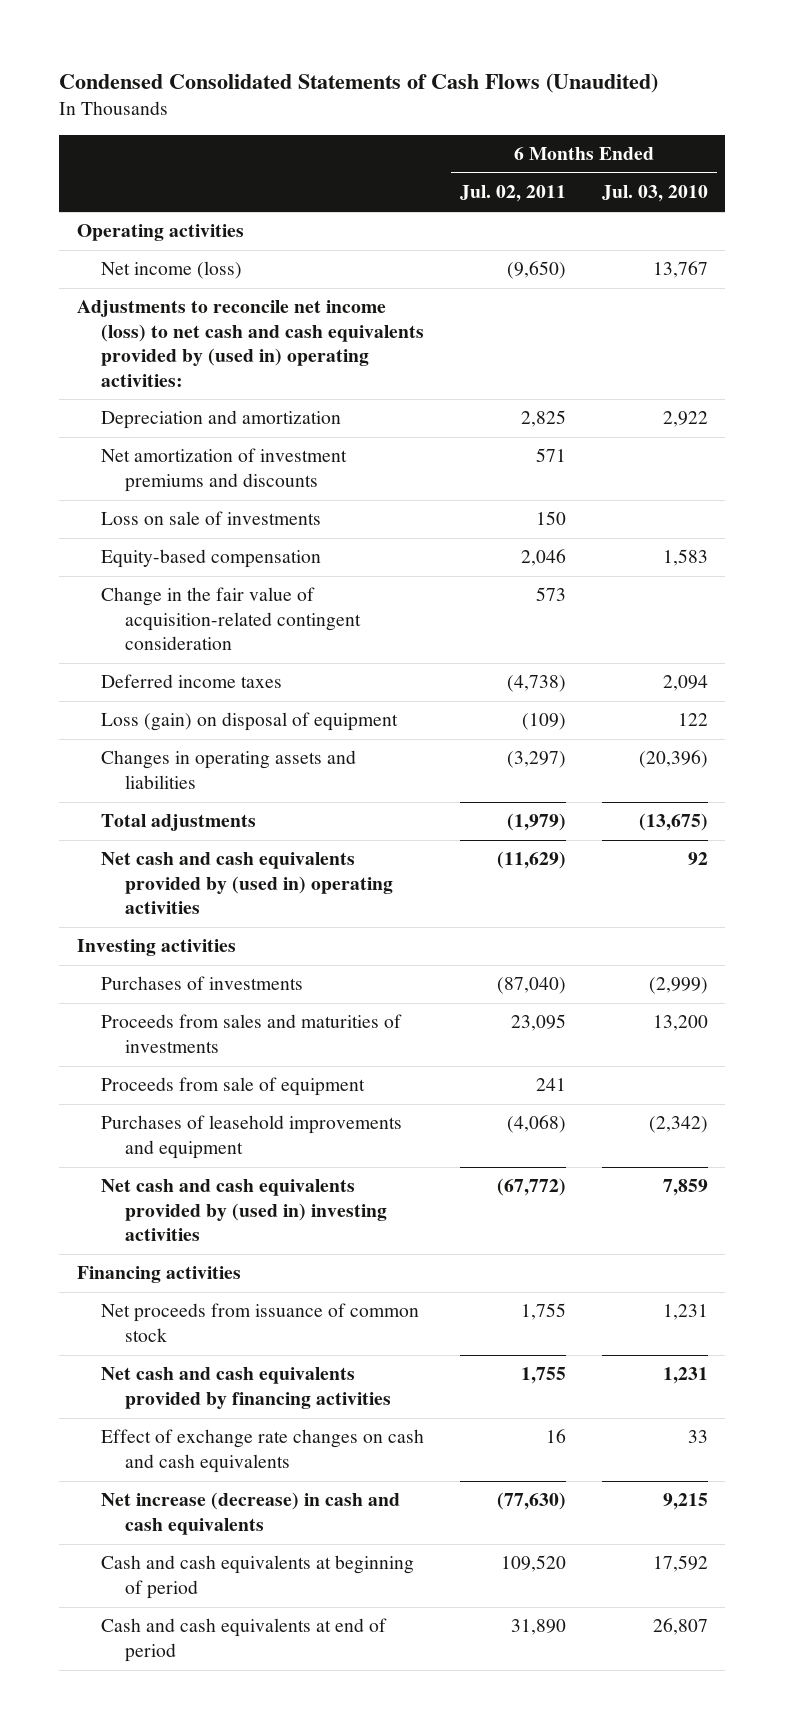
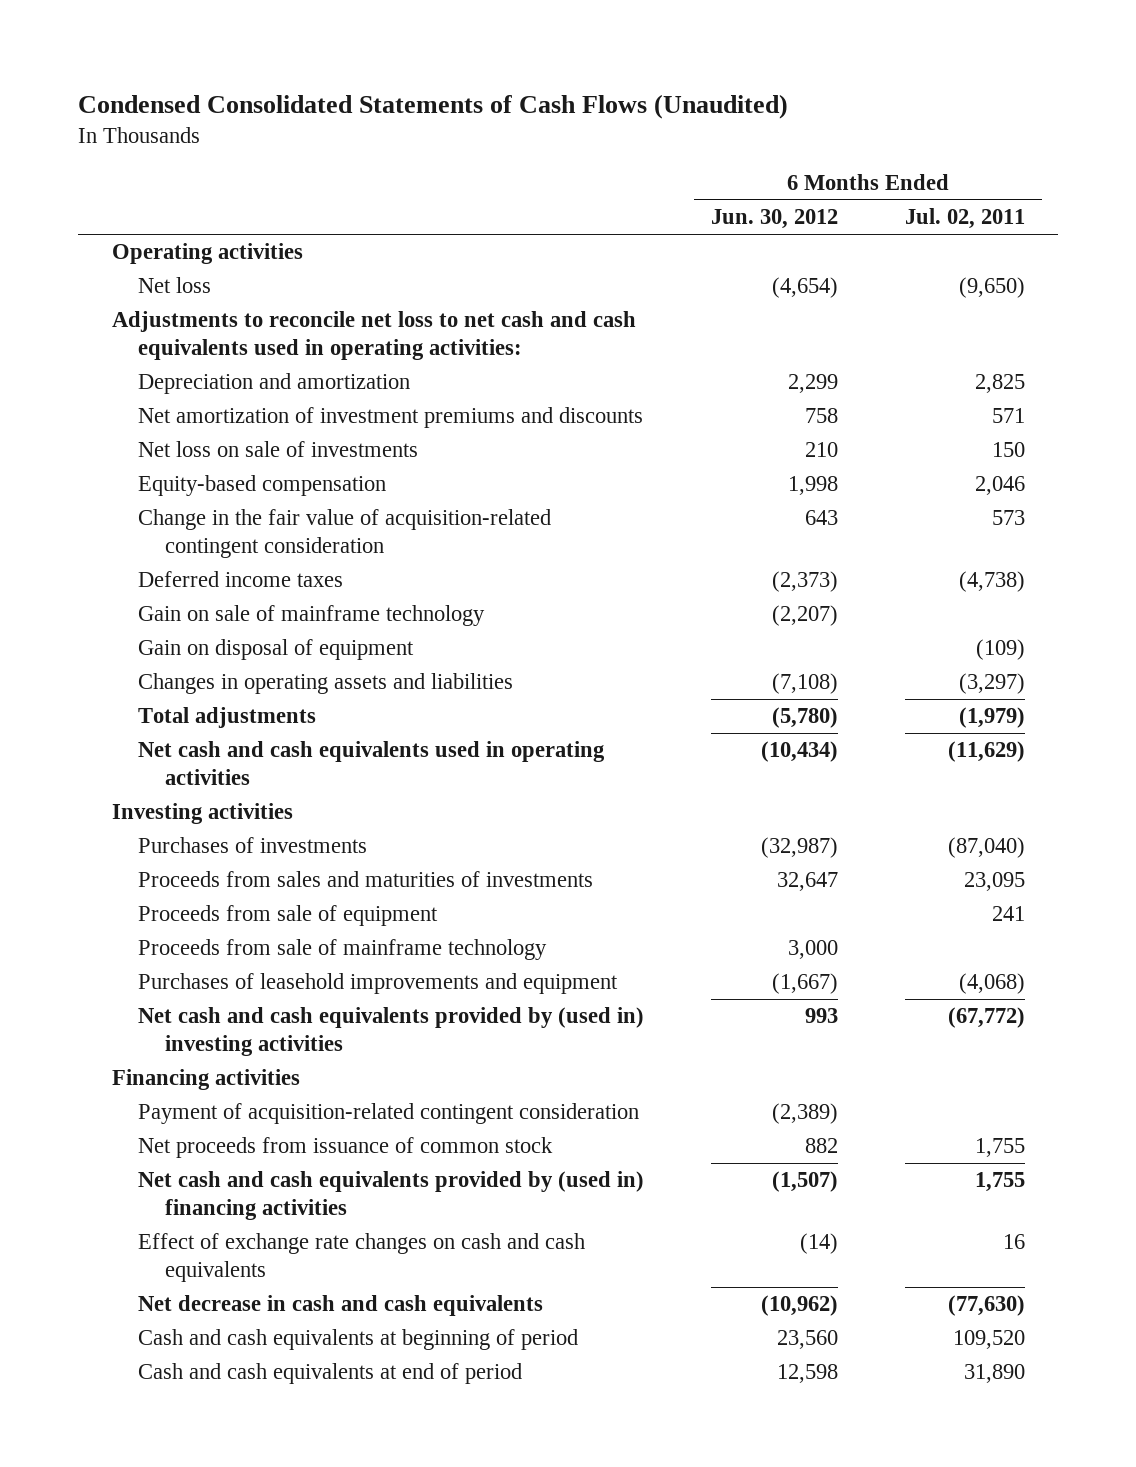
- | 6 Months Ended Jul. 02, 2011 | 6 Months Ended Jul. 03, 2010
+ | 6 Months Ended Jun. 30, 2012 | 6 Months Ended Jul. 02, 2011
- Net income (loss) | (9,650) | 13,767
- Adjustments to reconcile net income (loss) to net cash and cash equivalents provided by (used in) operating activities:
+ Net loss | (4,654) | (9,650)
+ Adjustments to reconcile net loss to net cash and cash equivalents used in operating activities:
- Loss on sale of investments | 150 |
+ Net loss on sale of investments | 210 | 150
- Loss (gain) on disposal of equipment | (109) | 122
+ Gain on sale of mainframe technology | (2,207) |
+ Gain on disposal of equipment | | (109)
- Net cash and cash equivalents provided by (used in) operating activities | (11,629) | 92
+ Net cash and cash equivalents used in operating activities | (10,434) | (11,629)
+ Proceeds from sale of mainframe technology | 3,000 |
+ Payment of acquisition-related contingent consideration | (2,389) |
- Net cash and cash equivalents provided by financing activities | 1,755 | 1,231
+ Net cash and cash equivalents provided by (used in) financing activities | (1,507) | 1,755
- Net increase (decrease) in cash and cash equivalents | (77,630) | 9,215
+ Net decrease in cash and cash equivalents | (10,962) | (77,630)

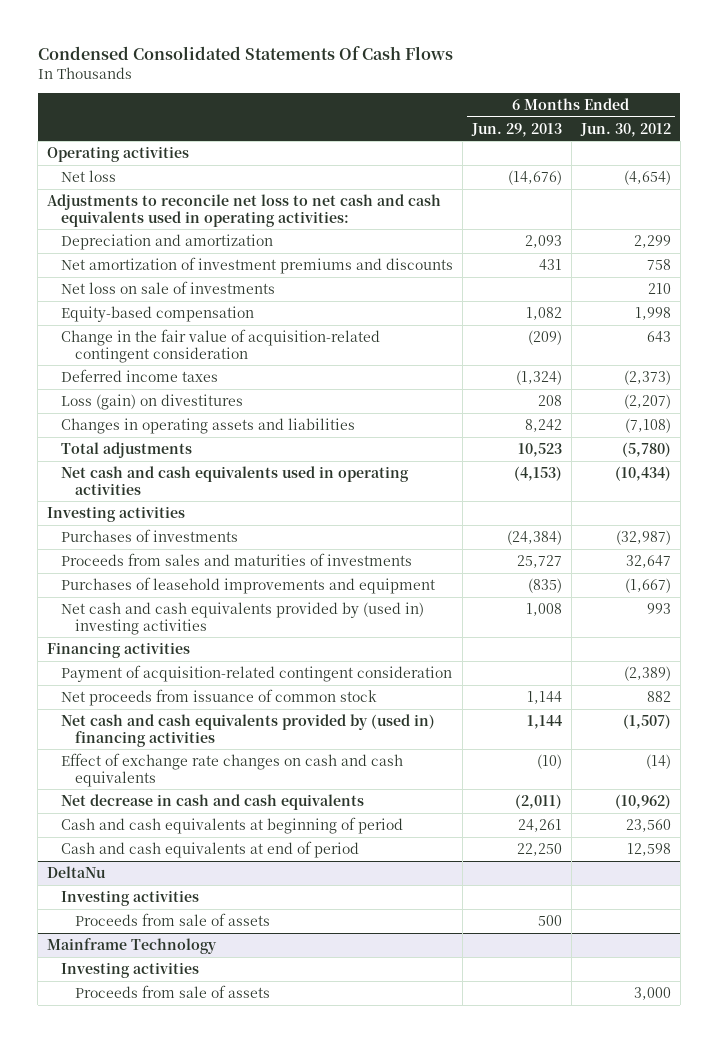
- Condensed Consolidated Statements of Cash Flows (Unaudited)
+ Condensed Consolidated Statements Of Cash Flows
- | 6 Months Ended Jun. 30, 2012 | 6 Months Ended Jul. 02, 2011
+ | 6 Months Ended Jun. 29, 2013 | 6 Months Ended Jun. 30, 2012
- Gain on sale of mainframe technology | (2,207) |
- Gain on disposal of equipment | | (109)
+ Loss (gain) on divestitures | 208 | (2,207)
- Proceeds from sale of equipment | | 241
- Proceeds from sale of mainframe technology | 3,000 |
+ DeltaNu
+ Investing activities
+ Proceeds from sale of assets | 500 |
+ Mainframe Technology
+ Investing activities
+ Proceeds from sale of assets | | 3,000

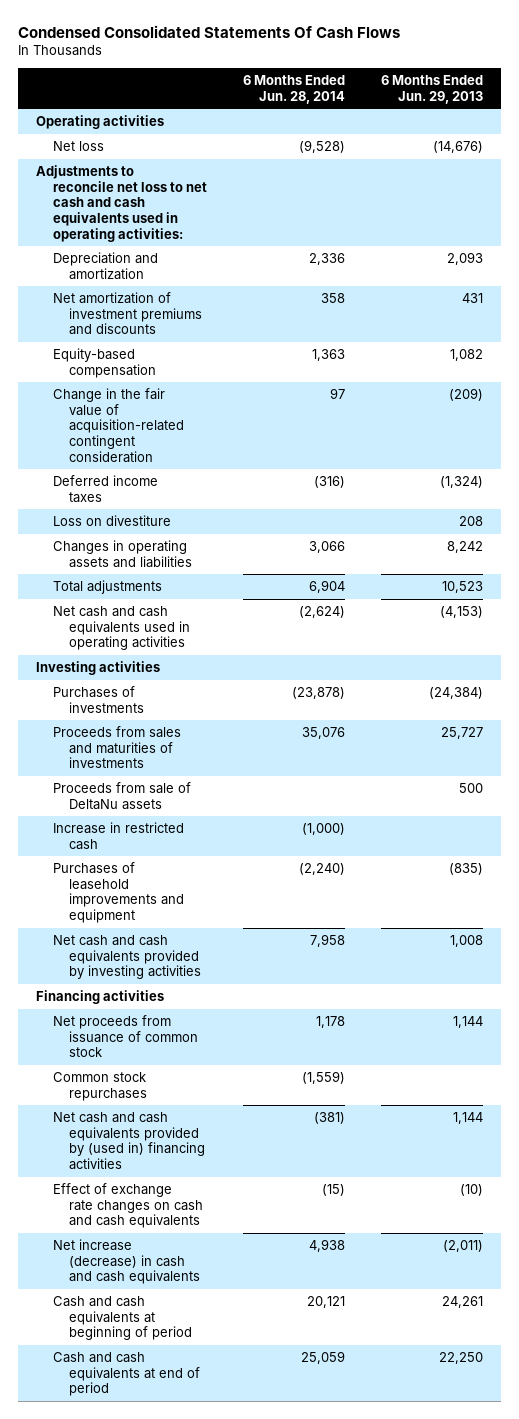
- | 6 Months Ended Jun. 29, 2013 | 6 Months Ended Jun. 30, 2012
+ | 6 Months Ended Jun. 28, 2014 | 6 Months Ended Jun. 29, 2013
- Net loss on sale of investments | | 210
- Loss (gain) on divestitures | 208 | (2,207)
+ Loss on divestiture | | 208
+ Proceeds from sale of DeltaNu assets | | 500
+ Increase in restricted cash | (1,000) |
- Net cash and cash equivalents provided by (used in) investing activities | 1,008 | 993
+ Net cash and cash equivalents provided by investing activities | 7,958 | 1,008
- Payment of acquisition-related contingent consideration | | (2,389)
+ Common stock repurchases | (1,559) |
- Net decrease in cash and cash equivalents | (2,011) | (10,962)
+ Net increase (decrease) in cash and cash equivalents | 4,938 | (2,011)
- DeltaNu
- Investing activities
- Proceeds from sale of assets | 500 |
- Mainframe Technology
- Investing activities
- Proceeds from sale of assets | | 3,000

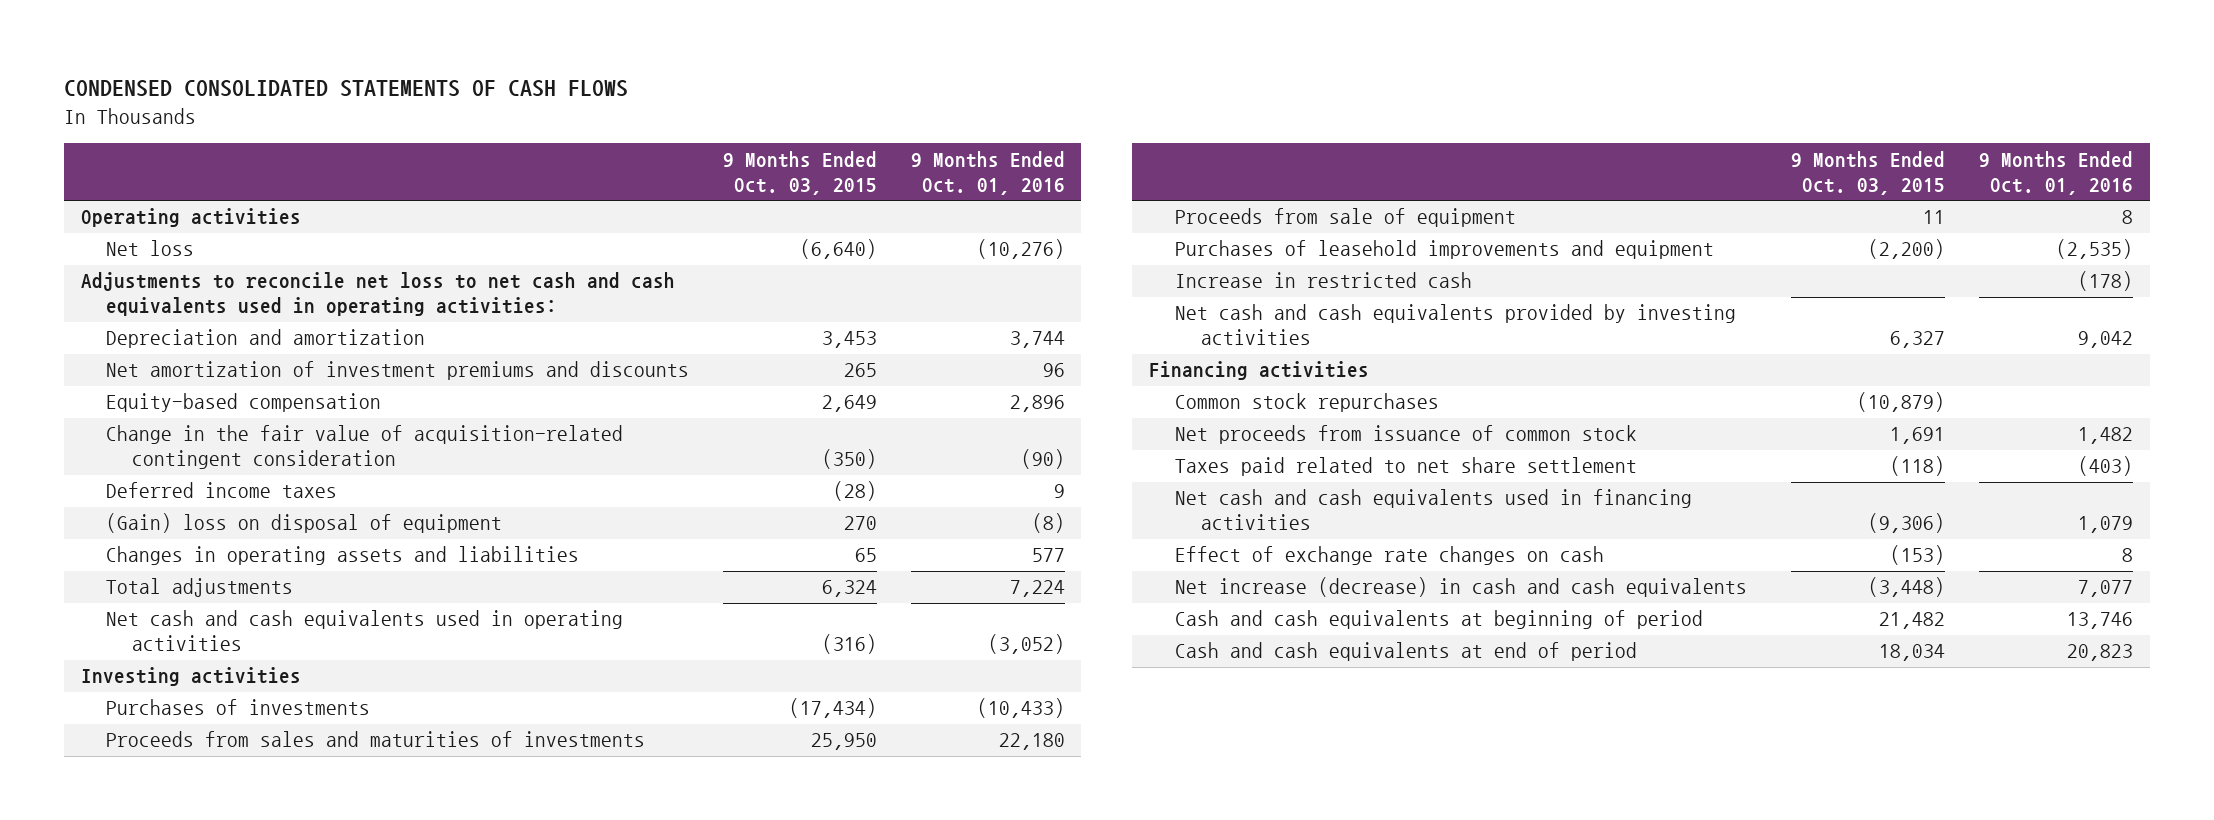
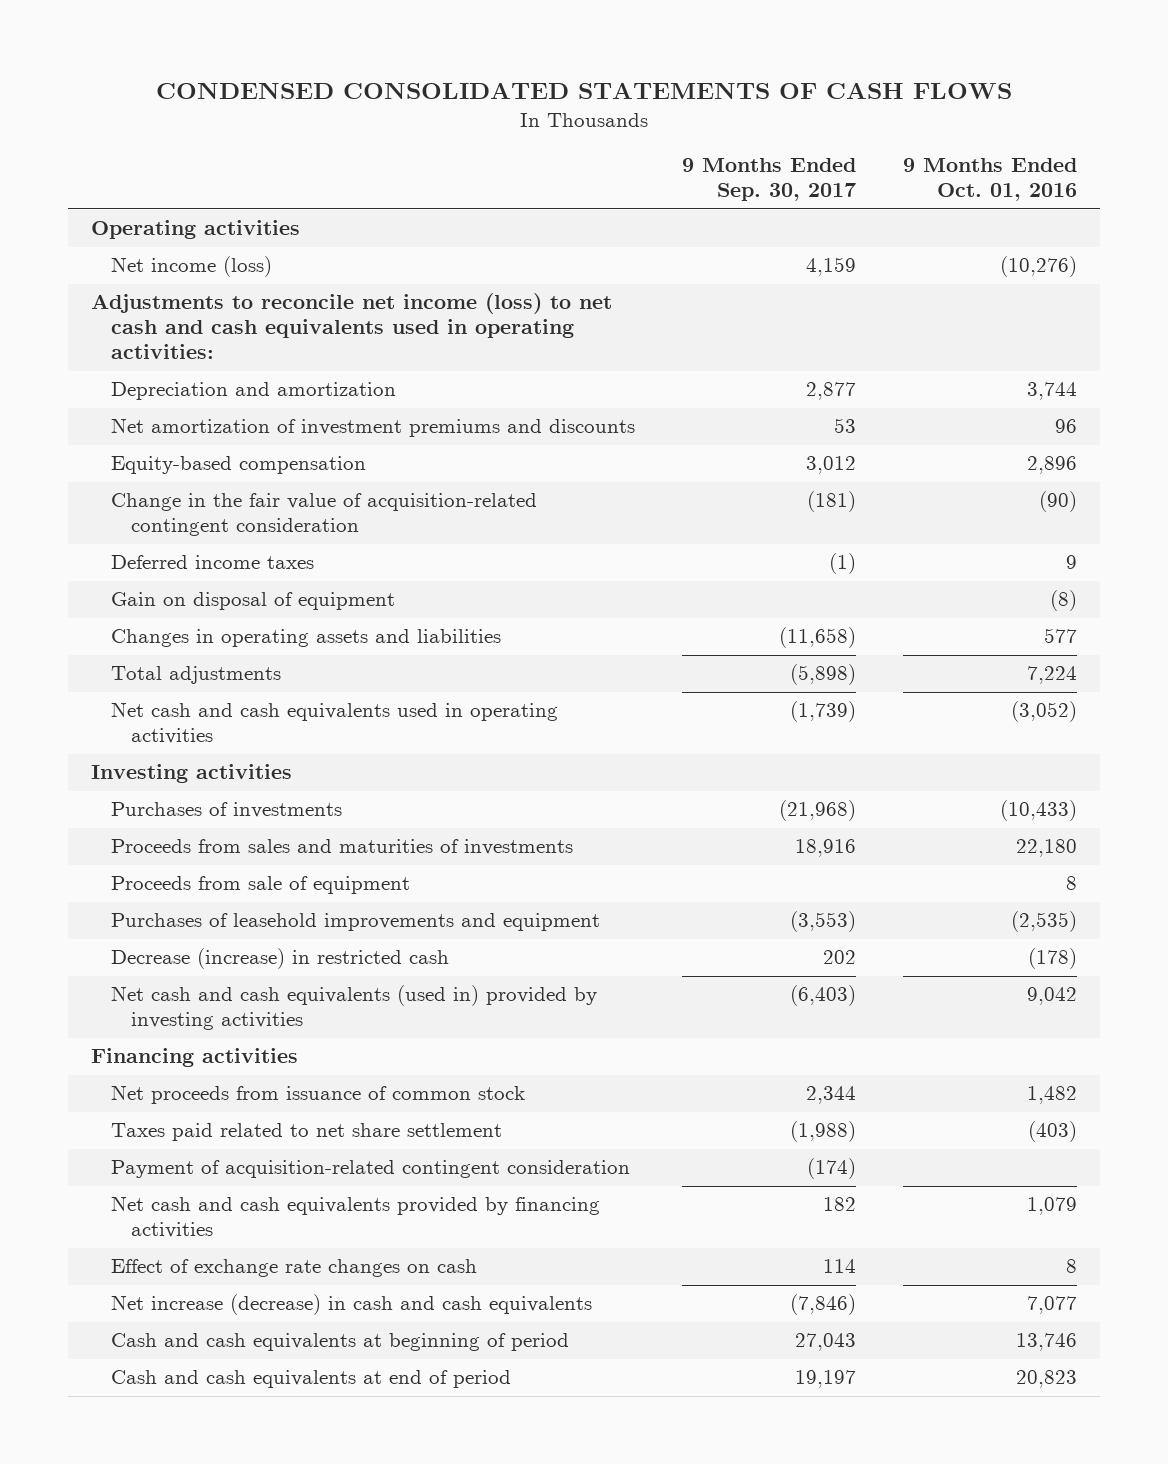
- | 9 Months Ended Oct. 03, 2015 | 9 Months Ended Oct. 01, 2016
+ | 9 Months Ended Sep. 30, 2017 | 9 Months Ended Oct. 01, 2016
- Net loss | (6,640) | (10,276)
- Adjustments to reconcile net loss to net cash and cash equivalents used in operating activities:
+ Net income (loss) | 4,159 | (10,276)
+ Adjustments to reconcile net income (loss) to net cash and cash equivalents used in operating activities:
- (Gain) loss on disposal of equipment | 270 | (8)
+ Gain on disposal of equipment | | (8)
- Increase in restricted cash | | (178)
- Net cash and cash equivalents provided by investing activities | 6,327 | 9,042
+ Decrease (increase) in restricted cash | 202 | (178)
+ Net cash and cash equivalents (used in) provided by investing activities | (6,403) | 9,042
- Common stock repurchases | (10,879) |
- Net cash and cash equivalents used in financing activities | (9,306) | 1,079
+ Payment of acquisition-related contingent consideration | (174) |
+ Net cash and cash equivalents provided by financing activities | 182 | 1,079

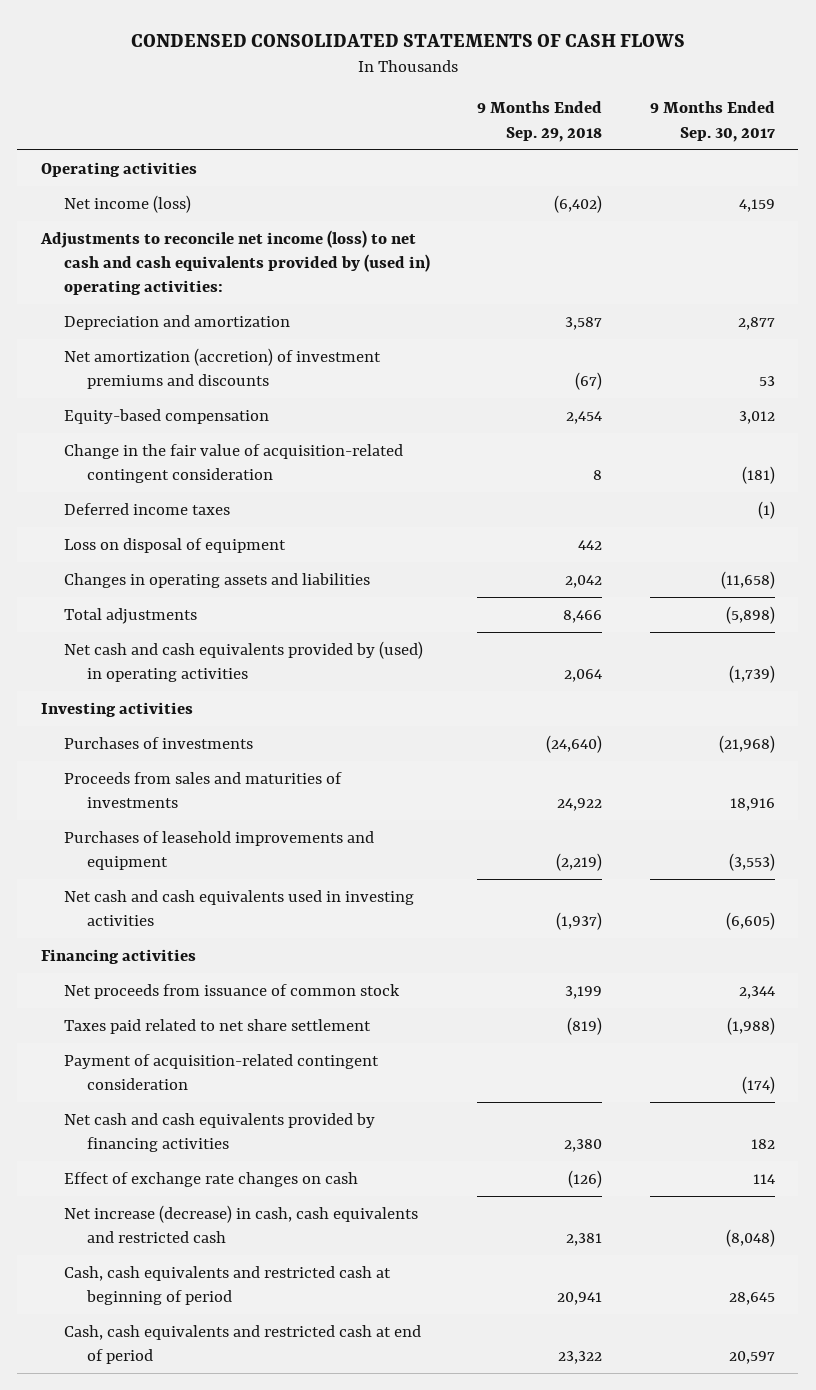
- | 9 Months Ended Sep. 30, 2017 | 9 Months Ended Oct. 01, 2016
+ | 9 Months Ended Sep. 29, 2018 | 9 Months Ended Sep. 30, 2017
- Adjustments to reconcile net income (loss) to net cash and cash equivalents used in operating activities:
+ Adjustments to reconcile net income (loss) to net cash and cash equivalents provided by (used in) operating activities:
- Net amortization of investment premiums and discounts | 53 | 96
+ Net amortization (accretion) of investment premiums and discounts | (67) | 53
- Gain on disposal of equipment | | (8)
+ Loss on disposal of equipment | 442 |
- Net cash and cash equivalents used in operating activities | (1,739) | (3,052)
+ Net cash and cash equivalents provided by (used) in operating activities | 2,064 | (1,739)
- Proceeds from sale of equipment | | 8
- Decrease (increase) in restricted cash | 202 | (178)
- Net cash and cash equivalents (used in) provided by investing activities | (6,403) | 9,042
+ Net cash and cash equivalents used in investing activities | (1,937) | (6,605)
- Net increase (decrease) in cash and cash equivalents | (7,846) | 7,077
- Cash and cash equivalents at beginning of period | 27,043 | 13,746
- Cash and cash equivalents at end of period | 19,197 | 20,823
+ Net increase (decrease) in cash, cash equivalents and restricted cash | 2,381 | (8,048)
+ Cash, cash equivalents and restricted cash at beginning of period | 20,941 | 28,645
+ Cash, cash equivalents and restricted cash at end of period | 23,322 | 20,597

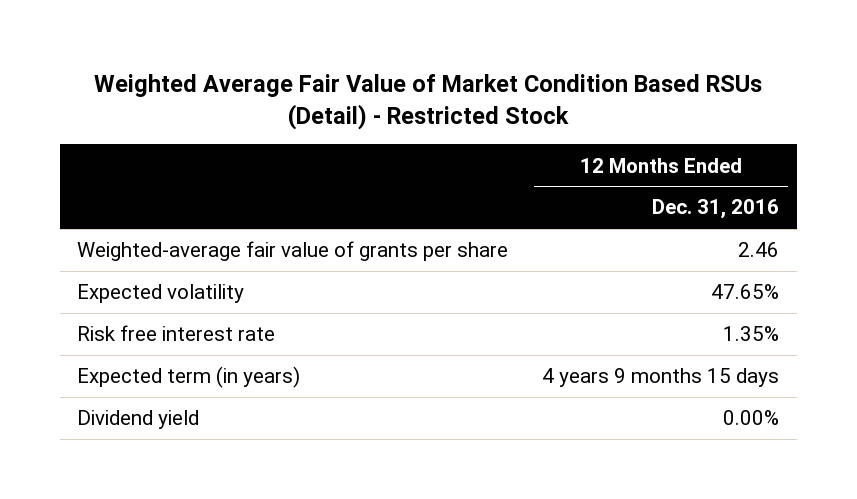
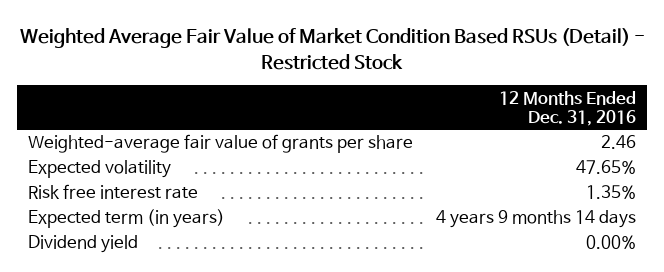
- Expected term (in years) | 4 years 9 months 15 days
+ Expected term (in years) | 4 years 9 months 14 days

